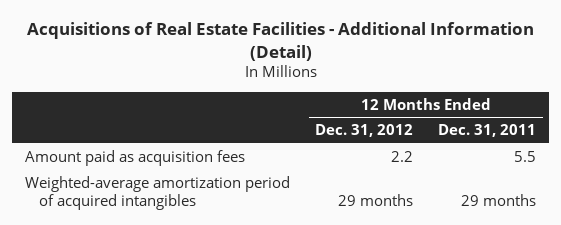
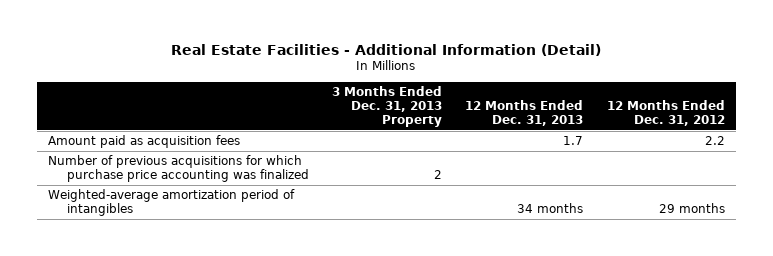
- Acquisitions of Real Estate Facilities - Additional Information (Detail)
+ Real Estate Facilities - Additional Information (Detail)
- | 12 Months Ended Dec. 31, 2012 | 12 Months Ended Dec. 31, 2011
+ | 3 Months Ended Dec. 31, 2013 Property | 12 Months Ended Dec. 31, 2013 | 12 Months Ended Dec. 31, 2012
- Weighted-average amortization period of acquired intangibles | 29 months | 29 months
+ Number of previous acquisitions for which purchase price accounting was finalized | 2 | |
+ Weighted-average amortization period of intangibles | | 34 months | 29 months

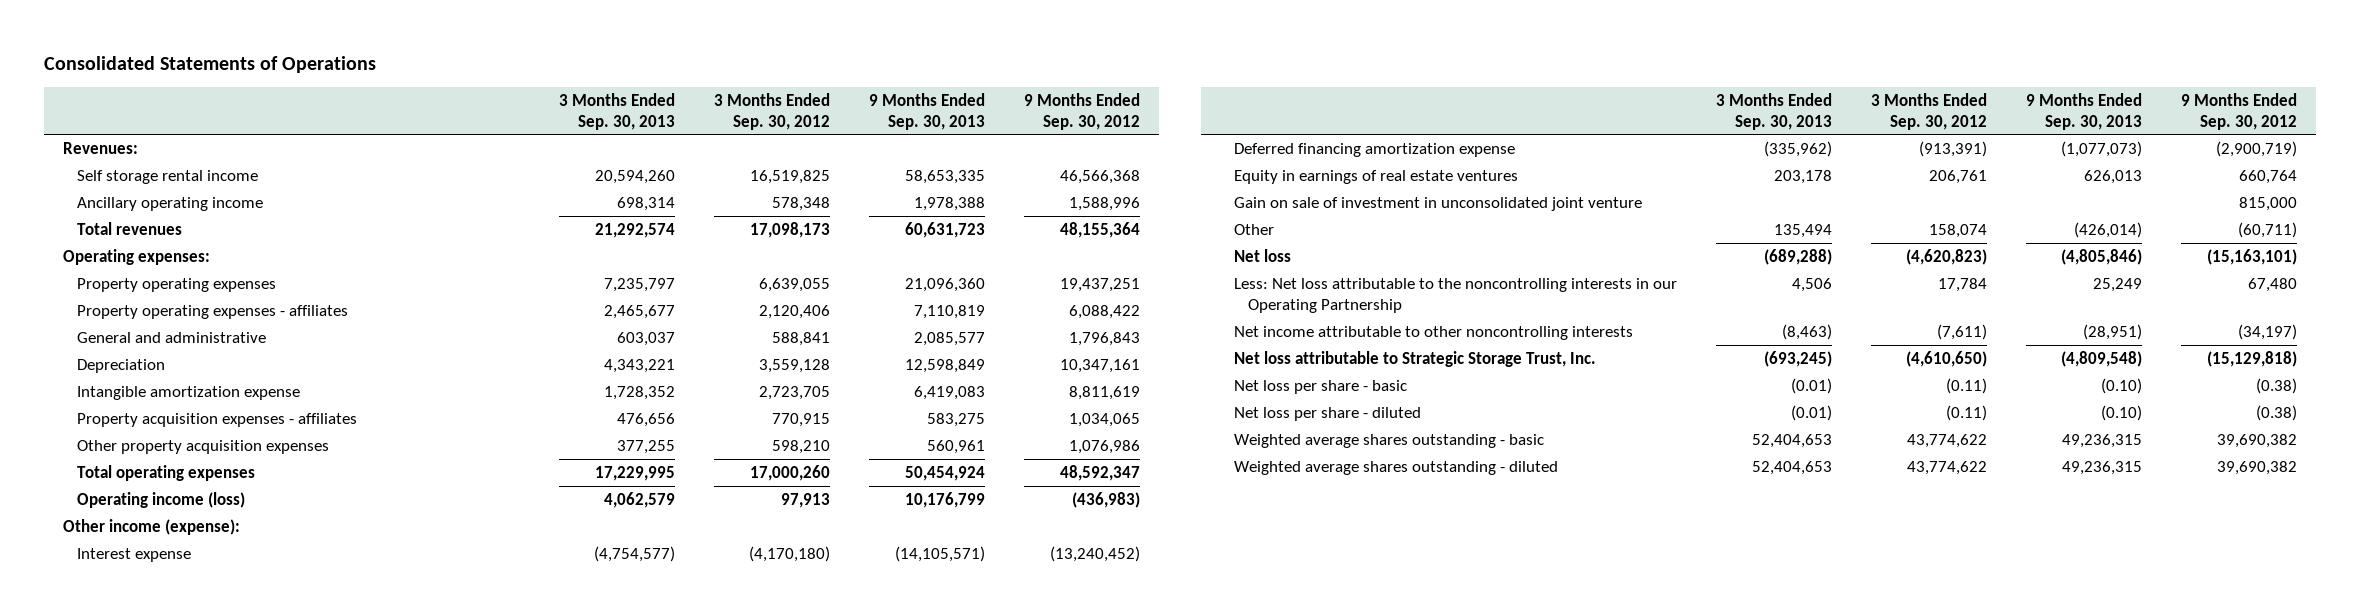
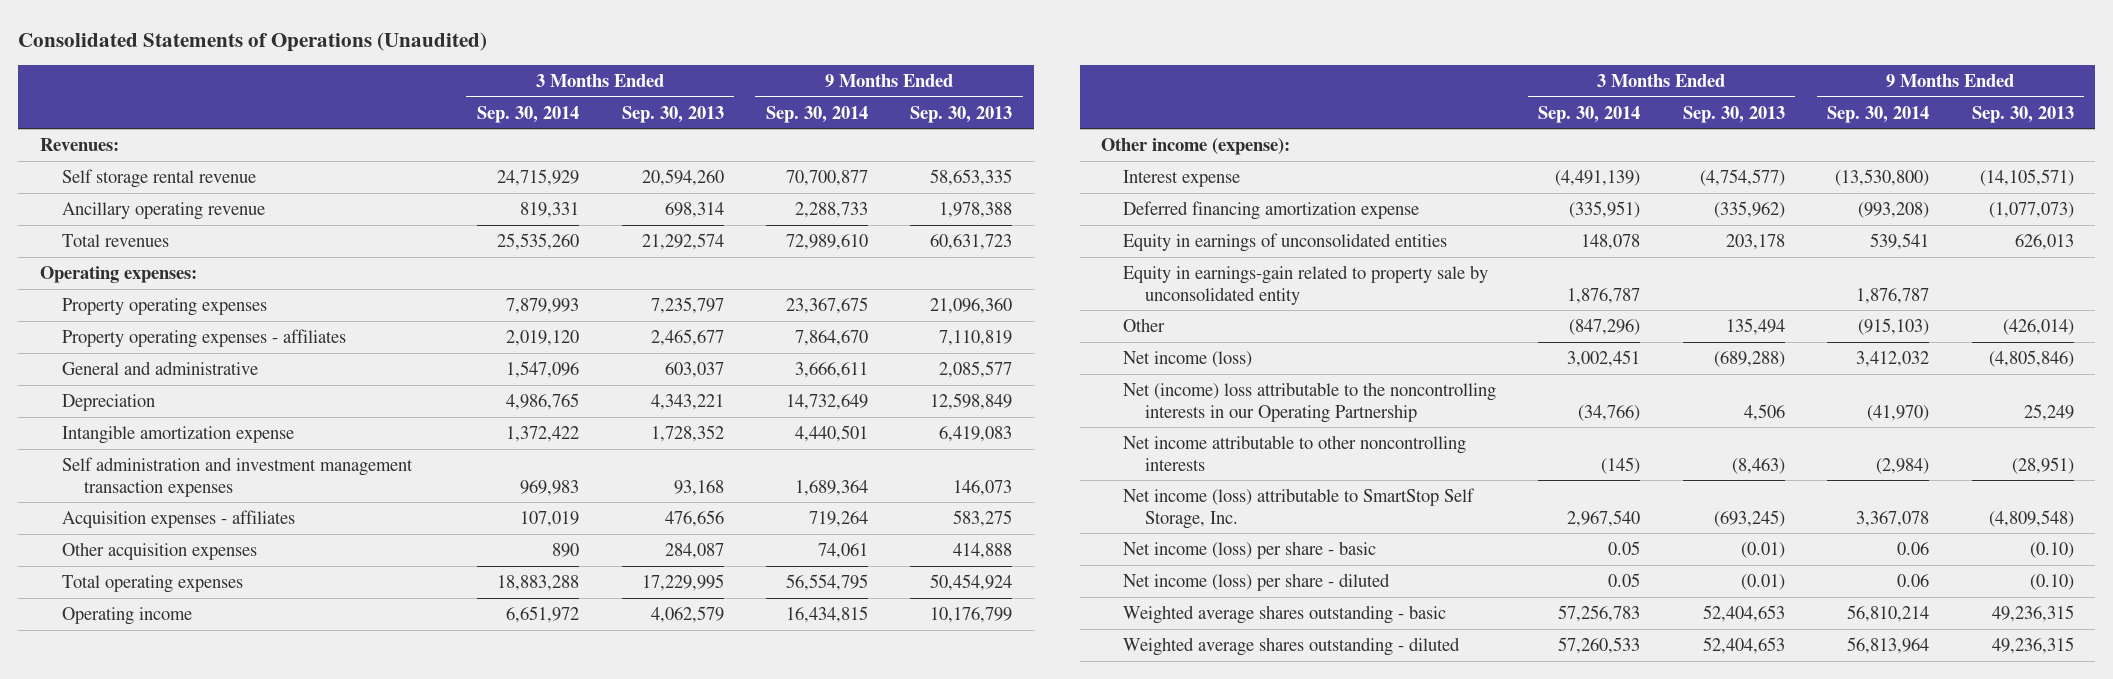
- Consolidated Statements of Operations
+ Consolidated Statements of Operations (Unaudited)
- | 3 Months Ended Sep. 30, 2013 | 3 Months Ended Sep. 30, 2012 | 9 Months Ended Sep. 30, 2013 | 9 Months Ended Sep. 30, 2012
+ | 3 Months Ended Sep. 30, 2014 | 3 Months Ended Sep. 30, 2013 | 9 Months Ended Sep. 30, 2014 | 9 Months Ended Sep. 30, 2013
- Self storage rental income | 20,594,260 | 16,519,825 | 58,653,335 | 46,566,368
- Ancillary operating income | 698,314 | 578,348 | 1,978,388 | 1,588,996
+ Self storage rental revenue | 24,715,929 | 20,594,260 | 70,700,877 | 58,653,335
+ Ancillary operating revenue | 819,331 | 698,314 | 2,288,733 | 1,978,388
- Property acquisition expenses - affiliates | 476,656 | 770,915 | 583,275 | 1,034,065
- Other property acquisition expenses | 377,255 | 598,210 | 560,961 | 1,076,986
+ Self administration and investment management transaction expenses | 969,983 | 93,168 | 1,689,364 | 146,073
+ Acquisition expenses - affiliates | 107,019 | 476,656 | 719,264 | 583,275
+ Other acquisition expenses | 890 | 284,087 | 74,061 | 414,888
- Operating income (loss) | 4,062,579 | 97,913 | 10,176,799 | (436,983)
+ Operating income | 6,651,972 | 4,062,579 | 16,434,815 | 10,176,799
- Equity in earnings of real estate ventures | 203,178 | 206,761 | 626,013 | 660,764
- Gain on sale of investment in unconsolidated joint venture | | | | 815,000
+ Equity in earnings of unconsolidated entities | 148,078 | 203,178 | 539,541 | 626,013
+ Equity in earnings-gain related to property sale by unconsolidated entity | 1,876,787 | | 1,876,787 |
- Net loss | (689,288) | (4,620,823) | (4,805,846) | (15,163,101)
- Less: Net loss attributable to the noncontrolling interests in our Operating Partnership | 4,506 | 17,784 | 25,249 | 67,480
+ Net income (loss) | 3,002,451 | (689,288) | 3,412,032 | (4,805,846)
+ Net (income) loss attributable to the noncontrolling interests in our Operating Partnership | (34,766) | 4,506 | (41,970) | 25,249
- Net loss attributable to Strategic Storage Trust, Inc. | (693,245) | (4,610,650) | (4,809,548) | (15,129,818)
- Net loss per share - basic | (0.01) | (0.11) | (0.10) | (0.38)
- Net loss per share - diluted | (0.01) | (0.11) | (0.10) | (0.38)
+ Net income (loss) attributable to SmartStop Self Storage, Inc. | 2,967,540 | (693,245) | 3,367,078 | (4,809,548)
+ Net income (loss) per share - basic | 0.05 | (0.01) | 0.06 | (0.10)
+ Net income (loss) per share - diluted | 0.05 | (0.01) | 0.06 | (0.10)

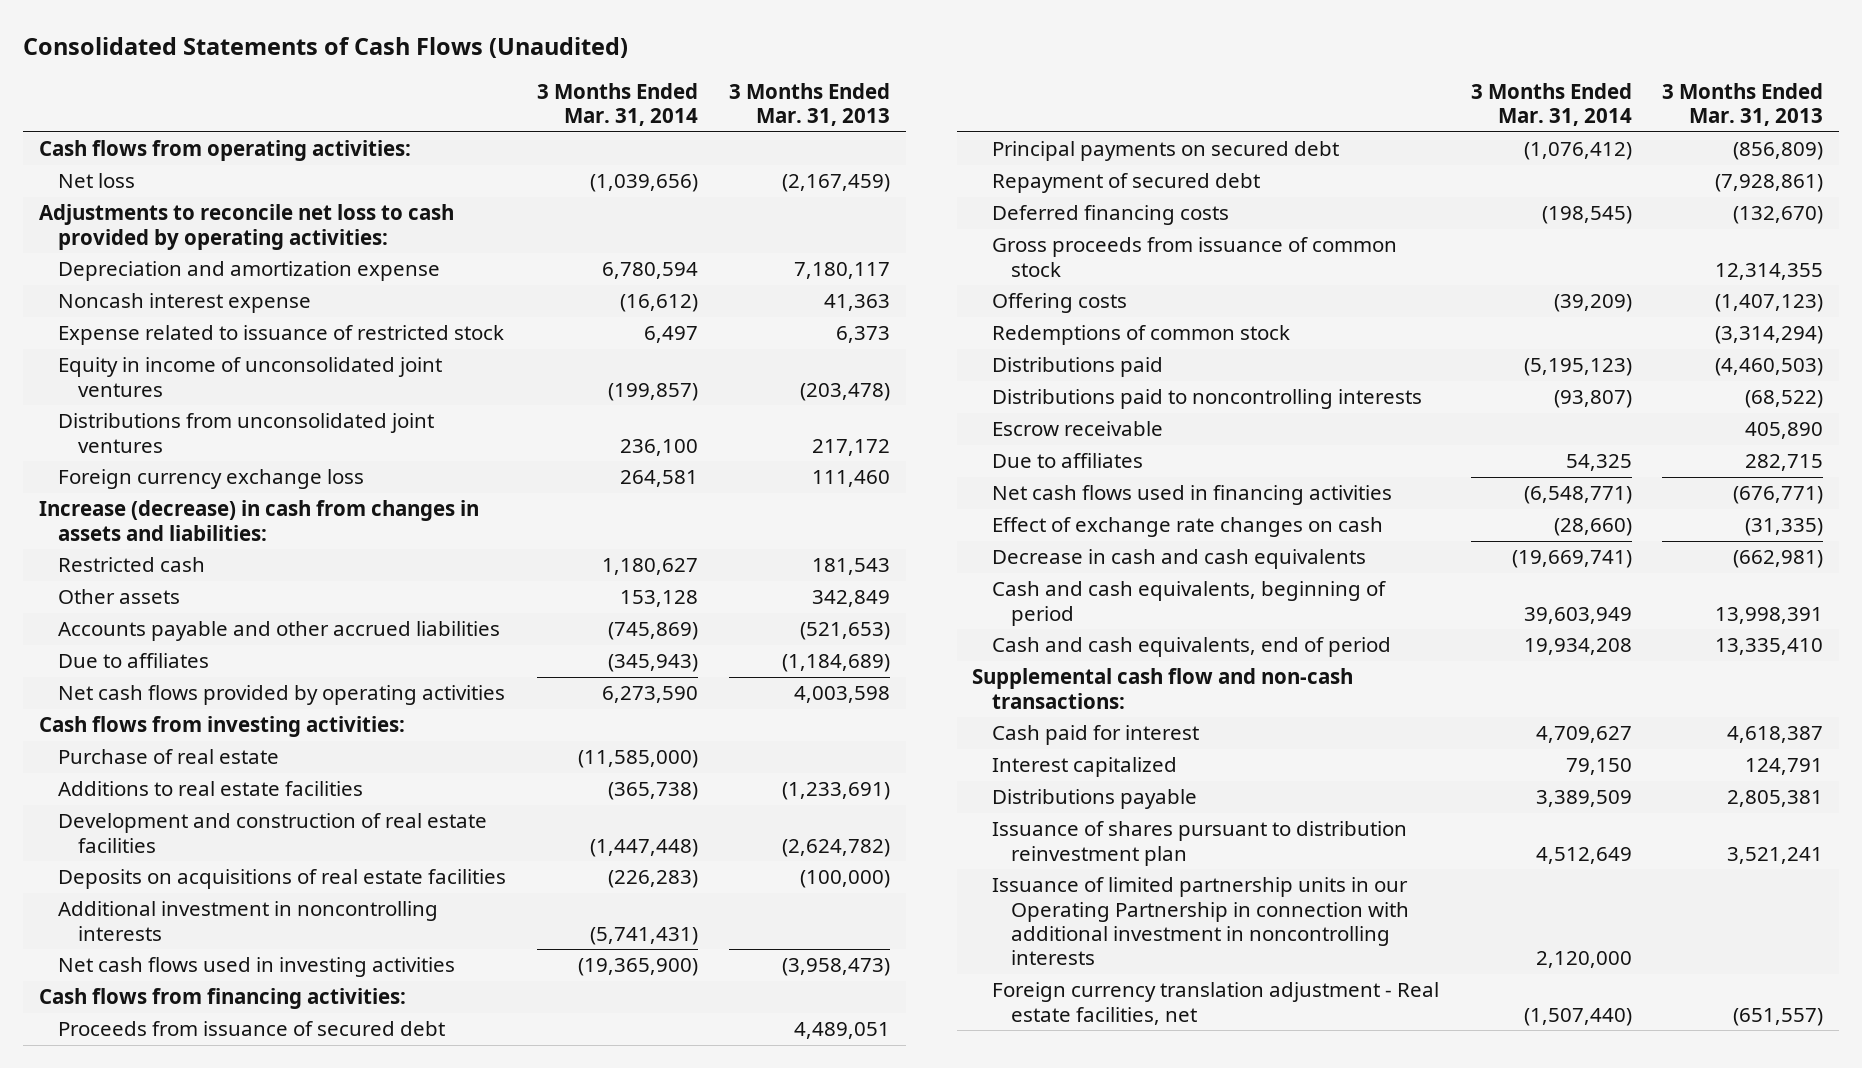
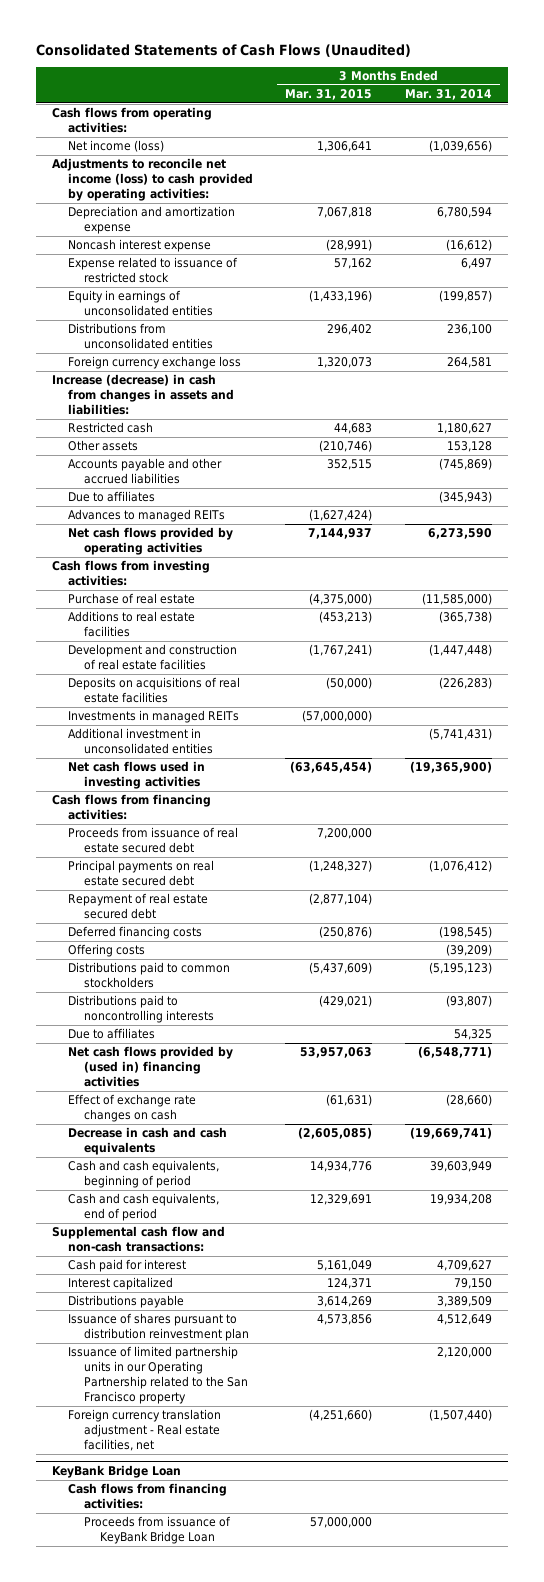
- | 3 Months Ended Mar. 31, 2014 | 3 Months Ended Mar. 31, 2013
+ | 3 Months Ended Mar. 31, 2015 | 3 Months Ended Mar. 31, 2014
- Net loss | (1,039,656) | (2,167,459)
- Adjustments to reconcile net loss to cash provided by operating activities:
+ Net income (loss) | 1,306,641 | (1,039,656)
+ Adjustments to reconcile net income (loss) to cash provided by operating activities:
- Equity in income of unconsolidated joint ventures | (199,857) | (203,478)
- Distributions from unconsolidated joint ventures | 236,100 | 217,172
+ Equity in earnings of unconsolidated entities | (1,433,196) | (199,857)
+ Distributions from unconsolidated entities | 296,402 | 236,100
+ Advances to managed REITs | (1,627,424) |
- Additional investment in noncontrolling interests | (5,741,431) |
+ Investments in managed REITs | (57,000,000) |
+ Additional investment in unconsolidated entities | | (5,741,431)
- Proceeds from issuance of secured debt | | 4,489,051
- Principal payments on secured debt | (1,076,412) | (856,809)
- Repayment of secured debt | | (7,928,861)
+ Proceeds from issuance of real estate secured debt | 7,200,000 |
+ Principal payments on real estate secured debt | (1,248,327) | (1,076,412)
+ Repayment of real estate secured debt | (2,877,104) |
- Gross proceeds from issuance of common stock | | 12,314,355
- Redemptions of common stock | | (3,314,294)
- Distributions paid | (5,195,123) | (4,460,503)
+ Distributions paid to common stockholders | (5,437,609) | (5,195,123)
- Escrow receivable | | 405,890
- Net cash flows used in financing activities | (6,548,771) | (676,771)
+ Net cash flows provided by (used in) financing activities | 53,957,063 | (6,548,771)
- Issuance of limited partnership units in our Operating Partnership in connection with additional investment in noncontrolling interests | 2,120,000 |
+ Issuance of limited partnership units in our Operating Partnership related to the San Francisco property | | 2,120,000
+ KeyBank Bridge Loan
+ Cash flows from financing activities:
+ Proceeds from issuance of KeyBank Bridge Loan | 57,000,000 |

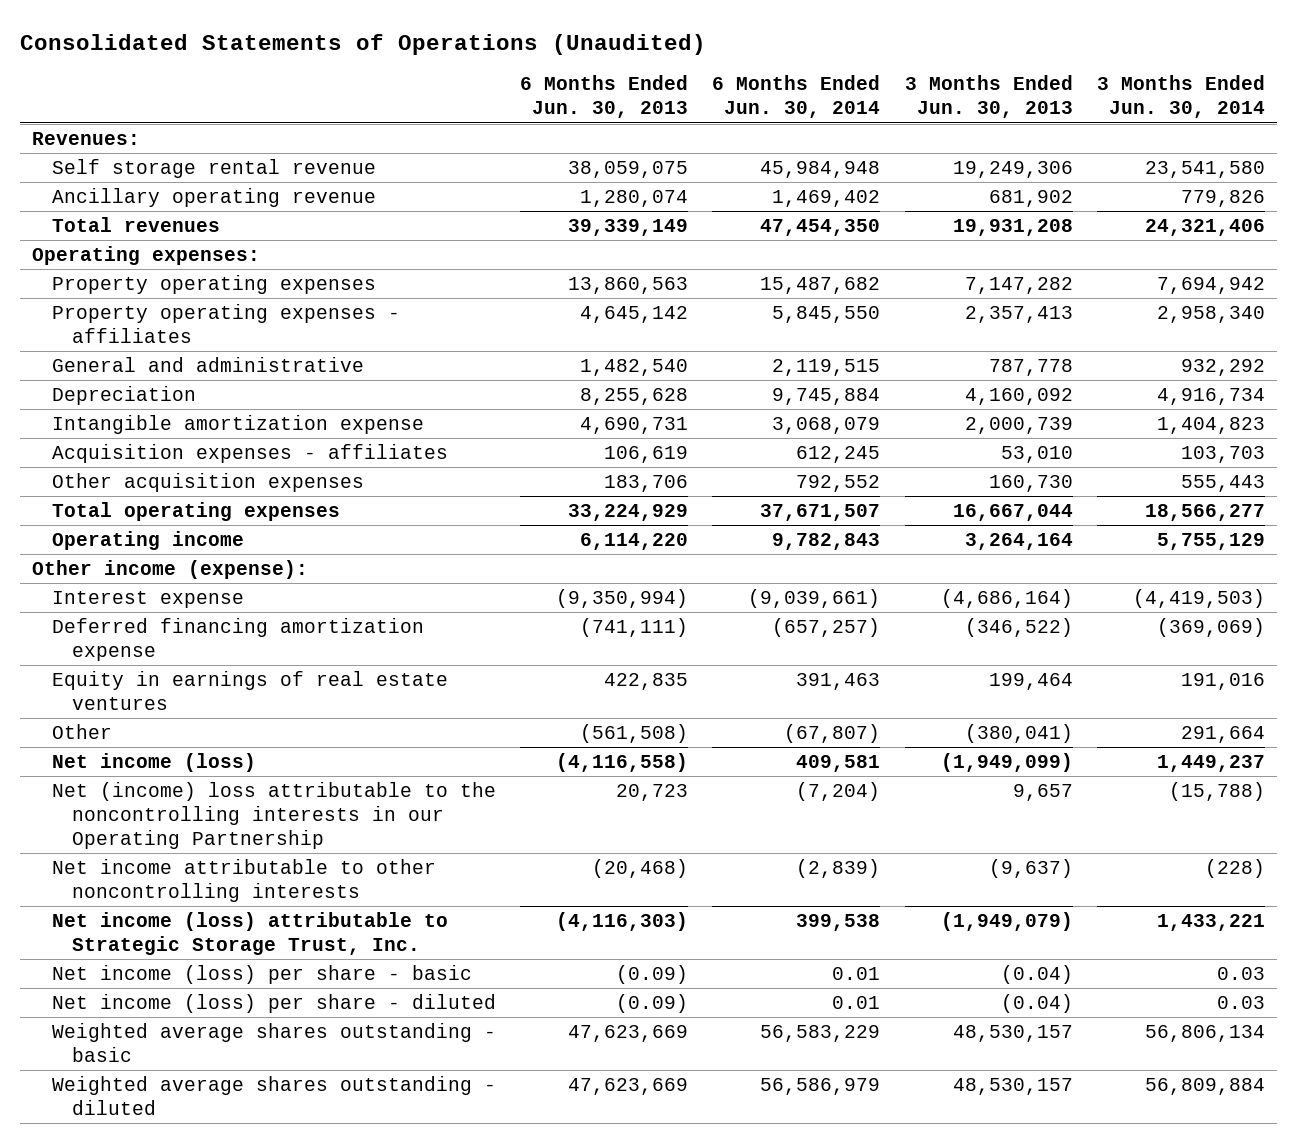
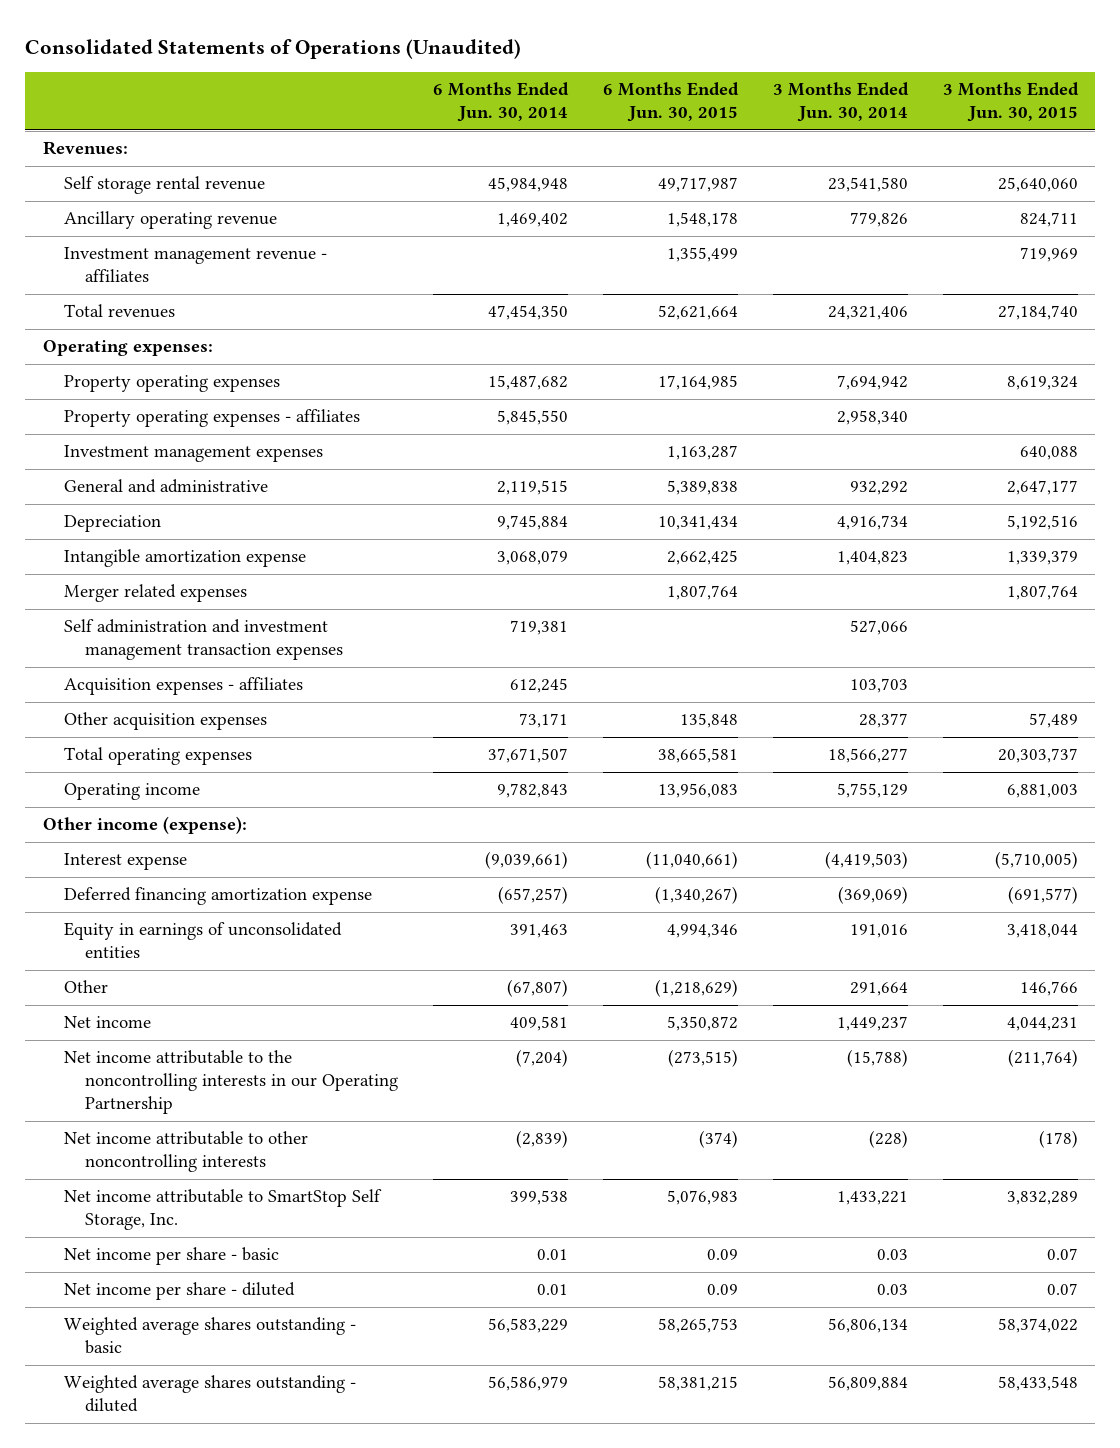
- | 6 Months Ended Jun. 30, 2013 | 6 Months Ended Jun. 30, 2014 | 3 Months Ended Jun. 30, 2013 | 3 Months Ended Jun. 30, 2014
+ | 6 Months Ended Jun. 30, 2014 | 6 Months Ended Jun. 30, 2015 | 3 Months Ended Jun. 30, 2014 | 3 Months Ended Jun. 30, 2015
+ Investment management revenue - affiliates | | 1,355,499 | | 719,969
+ Investment management expenses | | 1,163,287 | | 640,088
+ Merger related expenses | | 1,807,764 | | 1,807,764
+ Self administration and investment management transaction expenses | 719,381 | | 527,066 |
- Other acquisition expenses | 183,706 | 792,552 | 160,730 | 555,443
+ Other acquisition expenses | 73,171 | 135,848 | 28,377 | 57,489
- Equity in earnings of real estate ventures | 422,835 | 391,463 | 199,464 | 191,016
+ Equity in earnings of unconsolidated entities | 391,463 | 4,994,346 | 191,016 | 3,418,044
- Net income (loss) | (4,116,558) | 409,581 | (1,949,099) | 1,449,237
- Net (income) loss attributable to the noncontrolling interests in our Operating Partnership | 20,723 | (7,204) | 9,657 | (15,788)
+ Net income | 409,581 | 5,350,872 | 1,449,237 | 4,044,231
+ Net income attributable to the noncontrolling interests in our Operating Partnership | (7,204) | (273,515) | (15,788) | (211,764)
- Net income (loss) attributable to Strategic Storage Trust, Inc. | (4,116,303) | 399,538 | (1,949,079) | 1,433,221
- Net income (loss) per share - basic | (0.09) | 0.01 | (0.04) | 0.03
- Net income (loss) per share - diluted | (0.09) | 0.01 | (0.04) | 0.03
+ Net income attributable to SmartStop Self Storage, Inc. | 399,538 | 5,076,983 | 1,433,221 | 3,832,289
+ Net income per share - basic | 0.01 | 0.09 | 0.03 | 0.07
+ Net income per share - diluted | 0.01 | 0.09 | 0.03 | 0.07

